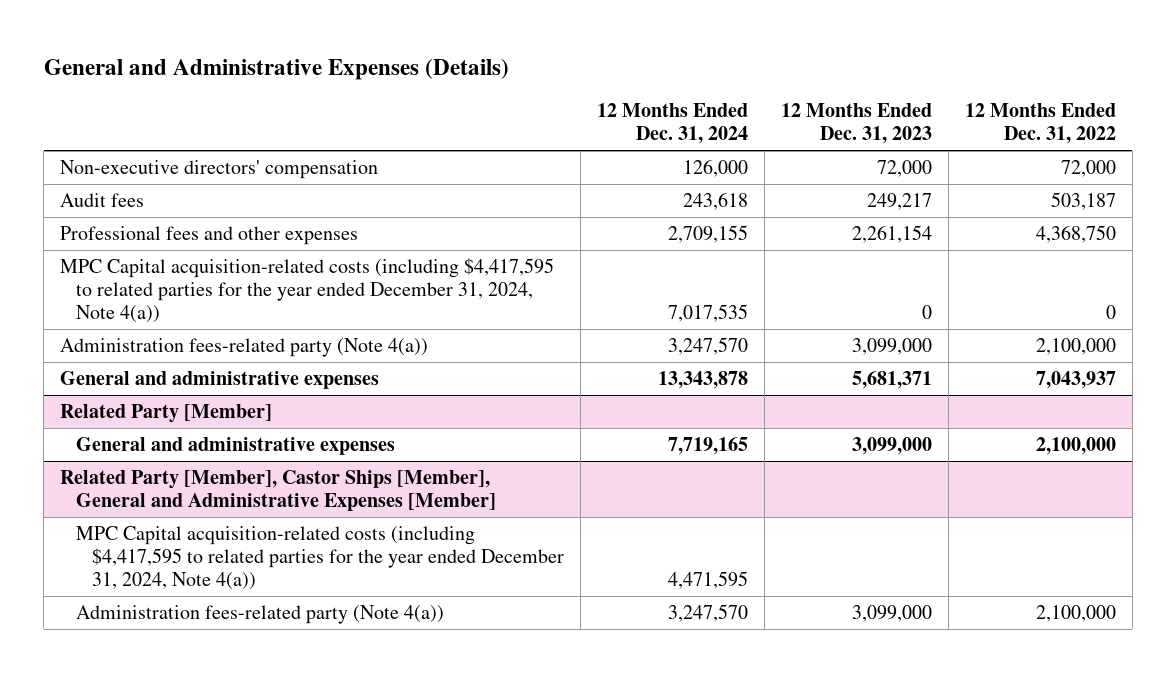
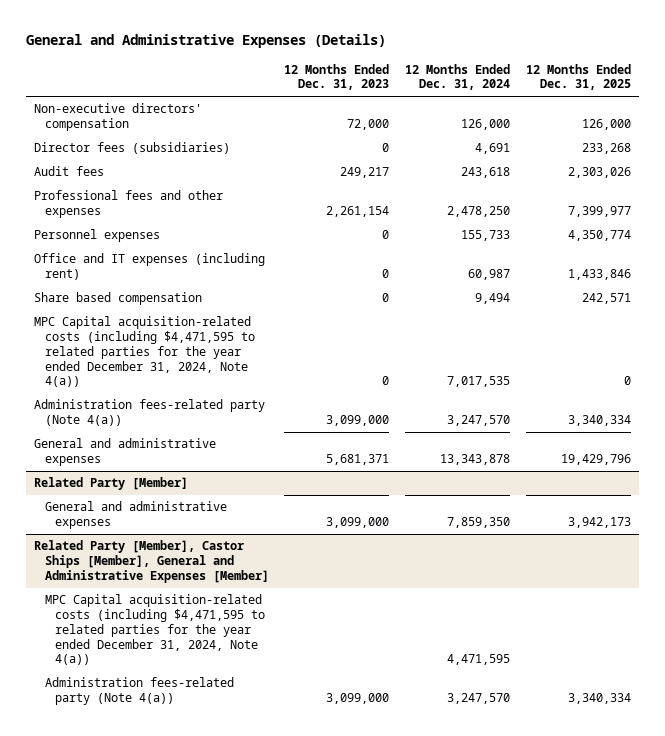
- | 12 Months Ended Dec. 31, 2024 | 12 Months Ended Dec. 31, 2023 | 12 Months Ended Dec. 31, 2022
+ | 12 Months Ended Dec. 31, 2023 | 12 Months Ended Dec. 31, 2024 | 12 Months Ended Dec. 31, 2025
+ Director fees (subsidiaries) | 0 | 4,691 | 233,268
- Professional fees and other expenses | 2,709,155 | 2,261,154 | 4,368,750
- MPC Capital acquisition-related costs (including $4,417,595 to related parties for the year ended December 31, 2024, Note 4(a)) | 7,017,535 | 0 | 0
+ Professional fees and other expenses | 2,261,154 | 2,478,250 | 7,399,977
+ Personnel expenses | 0 | 155,733 | 4,350,774
+ Office and IT expenses (including rent) | 0 | 60,987 | 1,433,846
+ Share based compensation | 0 | 9,494 | 242,571
+ MPC Capital acquisition-related costs (including $4,471,595 to related parties for the year ended December 31, 2024, Note 4(a)) | 0 | 7,017,535 | 0
@ Related Party [Member]
- General and administrative expenses | 7,719,165 | 3,099,000 | 2,100,000
+ General and administrative expenses | 3,099,000 | 7,859,350 | 3,942,173
@ Related Party [Member], Castor Ships [Member], General and Administrative Expenses [Member]
- MPC Capital acquisition-related costs (including $4,417,595 to related parties for the year ended December 31, 2024, Note 4(a)) | 4,471,595 | |
+ MPC Capital acquisition-related costs (including $4,471,595 to related parties for the year ended December 31, 2024, Note 4(a)) | | 4,471,595 |

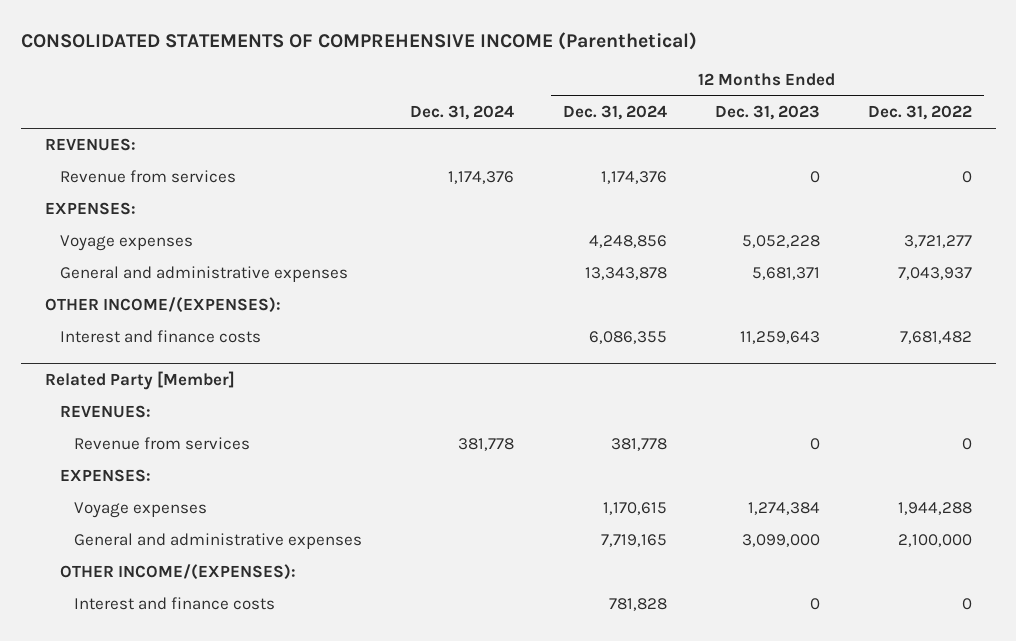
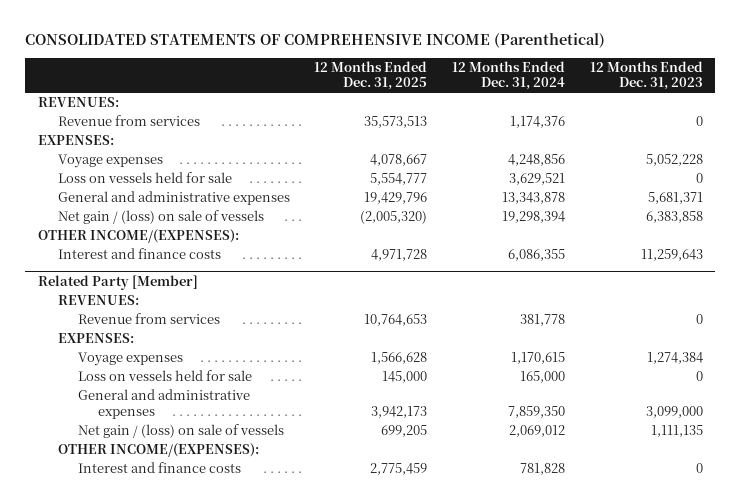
- | Dec. 31, 2024 | 12 Months Ended Dec. 31, 2024 | 12 Months Ended Dec. 31, 2023 | 12 Months Ended Dec. 31, 2022
+ | 12 Months Ended Dec. 31, 2025 | 12 Months Ended Dec. 31, 2024 | 12 Months Ended Dec. 31, 2023
+ Loss on vessels held for sale | 5,554,777 | 3,629,521 | 0
+ Net gain / (loss) on sale of vessels | (2,005,320) | 19,298,394 | 6,383,858
@ Related Party [Member]
- General and administrative expenses | | 7,719,165 | 3,099,000 | 2,100,000
+ Loss on vessels held for sale | 145,000 | 165,000 | 0
+ General and administrative expenses | 3,942,173 | 7,859,350 | 3,099,000
+ Net gain / (loss) on sale of vessels | 699,205 | 2,069,012 | 1,111,135

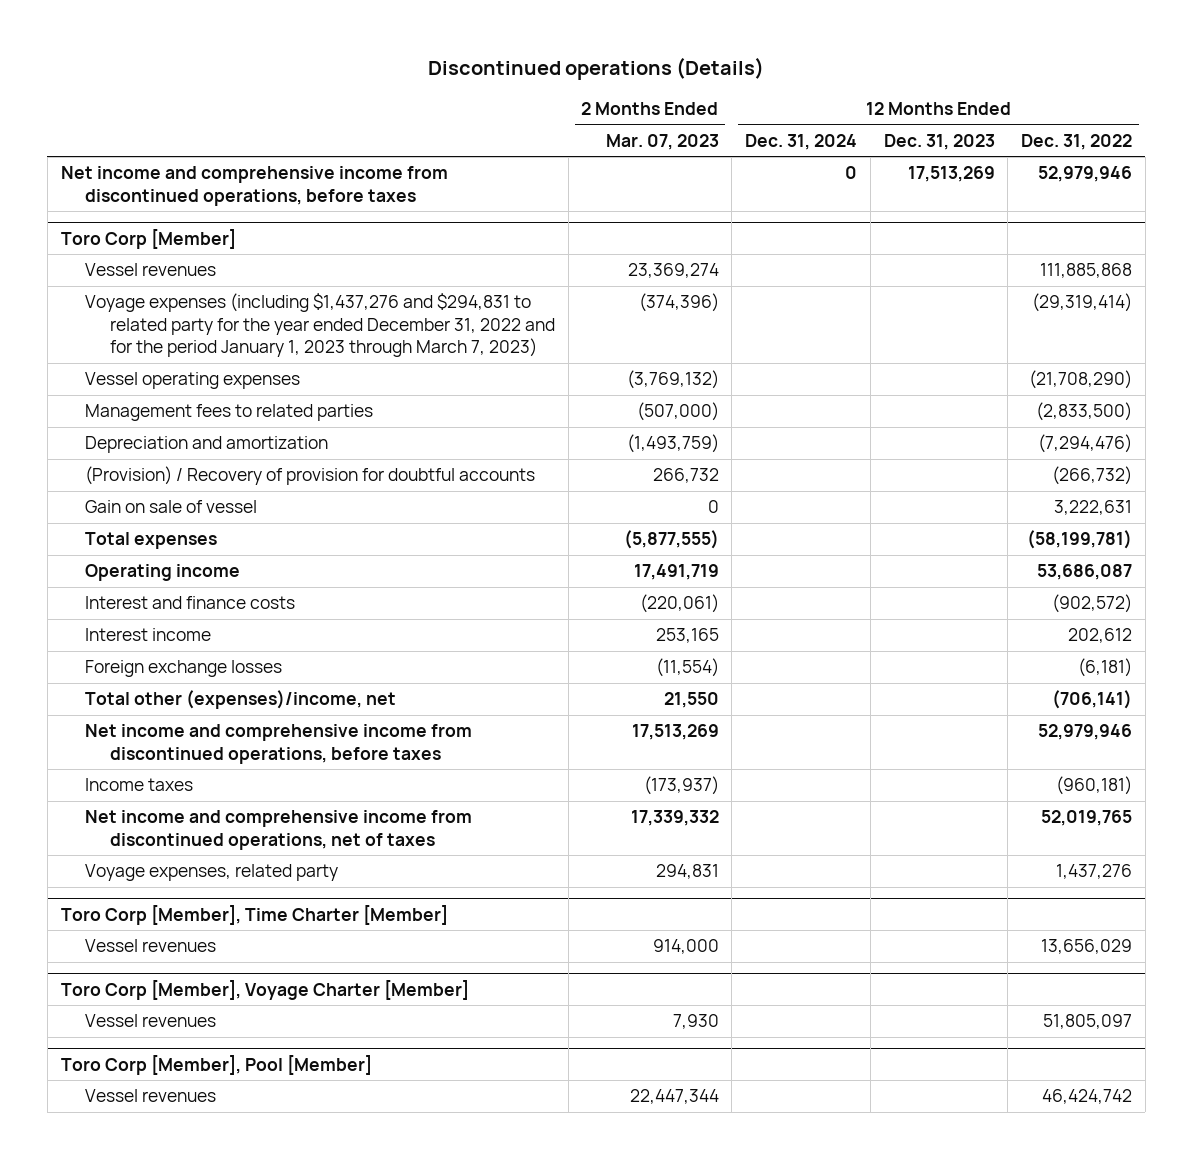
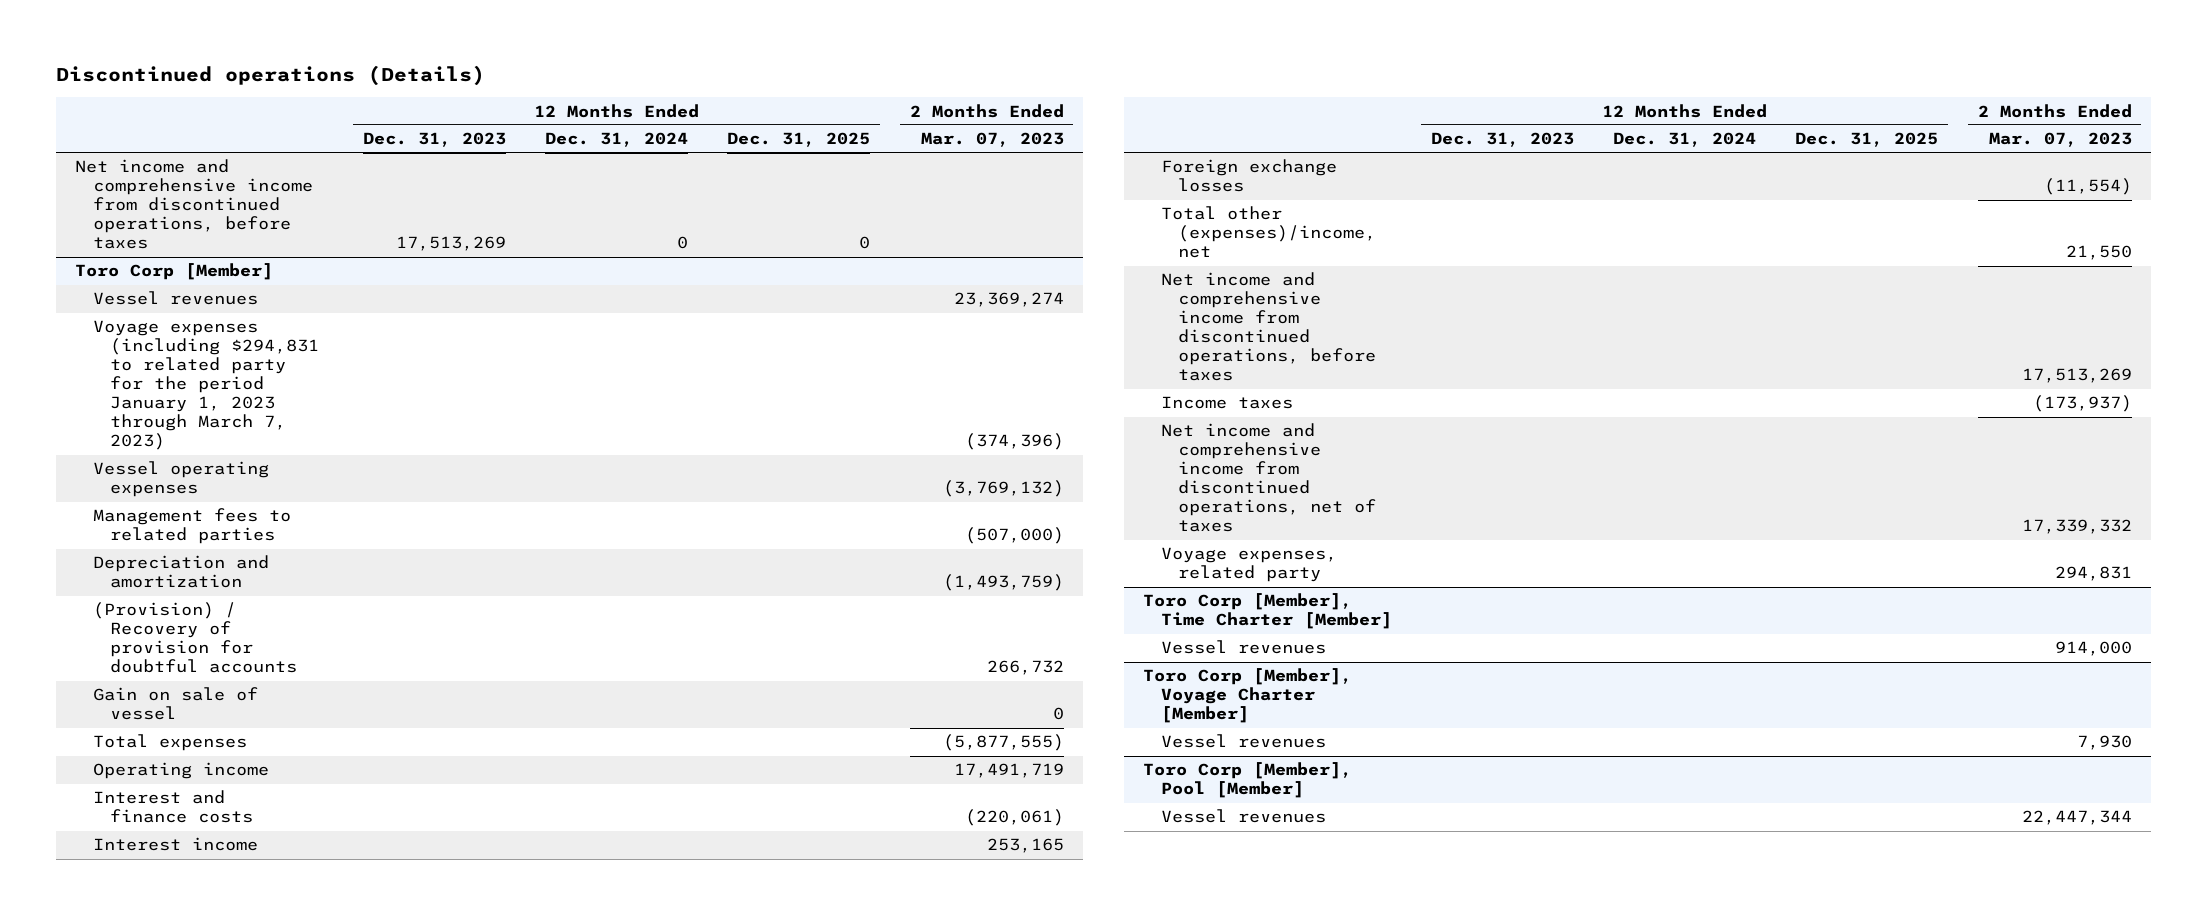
- | 2 Months Ended Mar. 07, 2023 | 12 Months Ended Dec. 31, 2024 | 12 Months Ended Dec. 31, 2023 | 12 Months Ended Dec. 31, 2022
+ | 12 Months Ended Dec. 31, 2023 | 12 Months Ended Dec. 31, 2024 | 12 Months Ended Dec. 31, 2025 | 2 Months Ended Mar. 07, 2023
@ Toro Corp [Member]
- Voyage expenses (including $1,437,276 and $294,831 to related party for the year ended December 31, 2022 and for the period January 1, 2023 through March 7, 2023) | (374,396) | | | (29,319,414)
+ Voyage expenses (including $294,831 to related party for the period January 1, 2023 through March 7, 2023) | | | | (374,396)

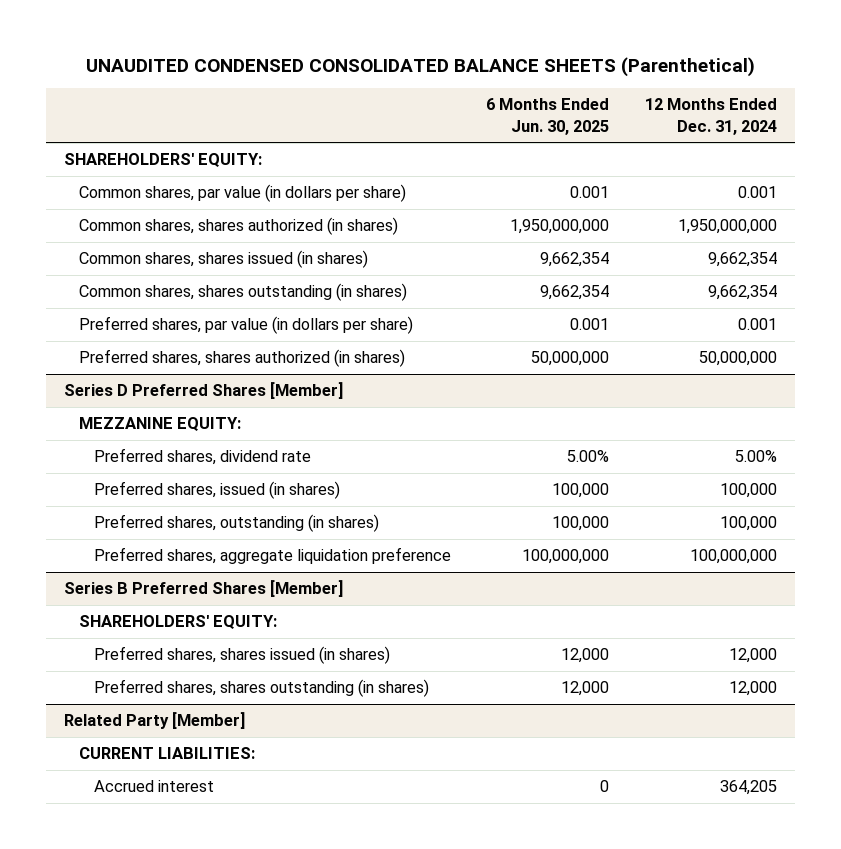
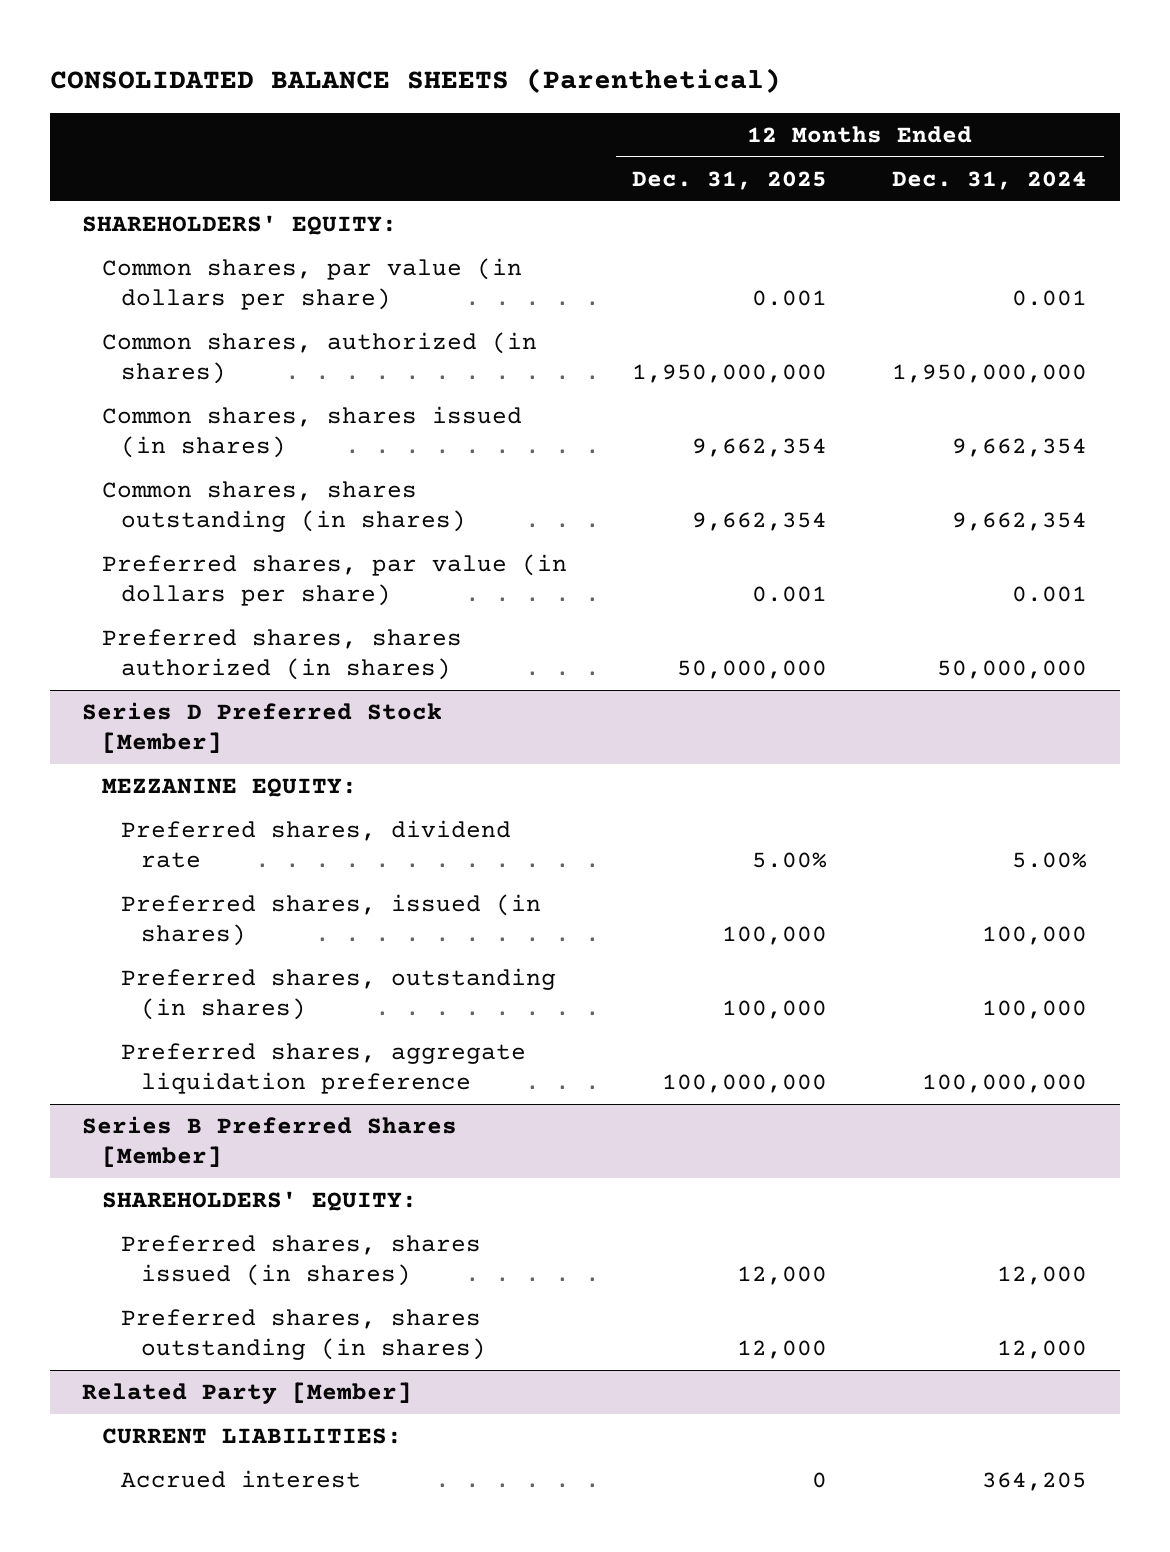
- UNAUDITED CONDENSED CONSOLIDATED BALANCE SHEETS (Parenthetical)
+ CONSOLIDATED BALANCE SHEETS (Parenthetical)
- | 6 Months Ended Jun. 30, 2025 | 12 Months Ended Dec. 31, 2024
+ | 12 Months Ended Dec. 31, 2025 | 12 Months Ended Dec. 31, 2024
- Common shares, shares authorized (in shares) | 1,950,000,000 | 1,950,000,000
+ Common shares, authorized (in shares) | 1,950,000,000 | 1,950,000,000
- Series D Preferred Shares [Member]
+ Series D Preferred Stock [Member]

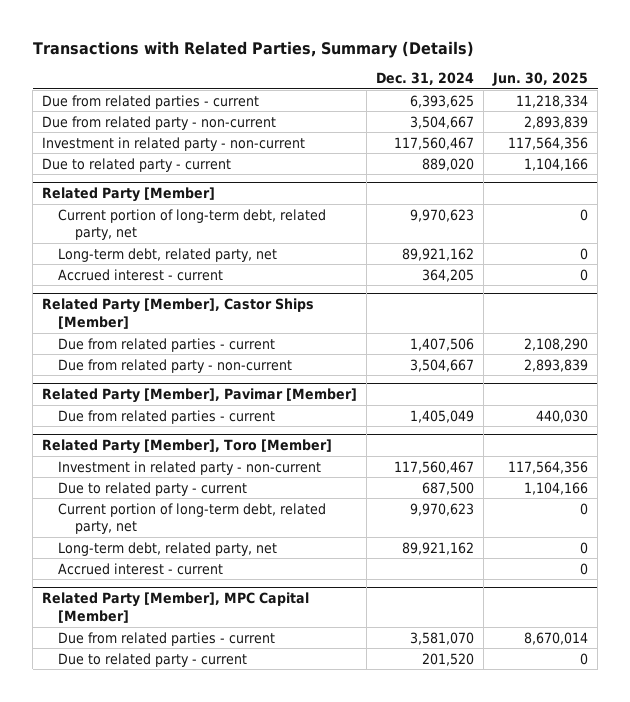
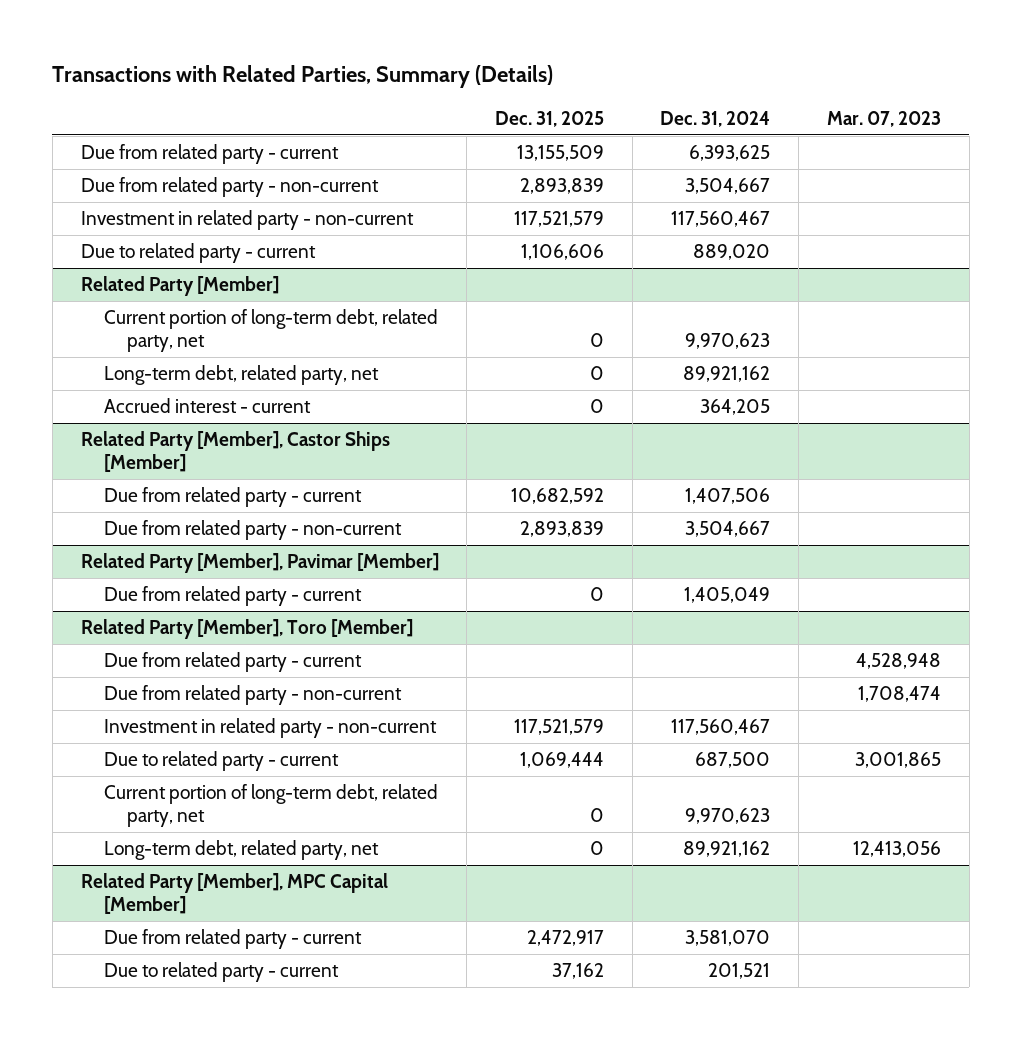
- | Dec. 31, 2024 | Jun. 30, 2025
+ | Dec. 31, 2025 | Dec. 31, 2024 | Mar. 07, 2023
- Due from related parties - current | 6,393,625 | 11,218,334
+ Due from related party - current | 13,155,509 | 6,393,625 |
@ Related Party [Member], Castor Ships [Member]
- Due from related parties - current | 1,407,506 | 2,108,290
+ Due from related party - current | 10,682,592 | 1,407,506 |
@ Related Party [Member], Pavimar [Member]
- Due from related parties - current | 1,405,049 | 440,030
+ Due from related party - current | 0 | 1,405,049 |
@ Related Party [Member], Toro [Member]
+ Due from related party - current | | | 4,528,948
+ Due from related party - non-current | | | 1,708,474
- Accrued interest - current | | 0
@ Related Party [Member], MPC Capital [Member]
- Due from related parties - current | 3,581,070 | 8,670,014
- Due to related party - current | 201,520 | 0
+ Due from related party - current | 2,472,917 | 3,581,070 |
+ Due to related party - current | 37,162 | 201,521 |

